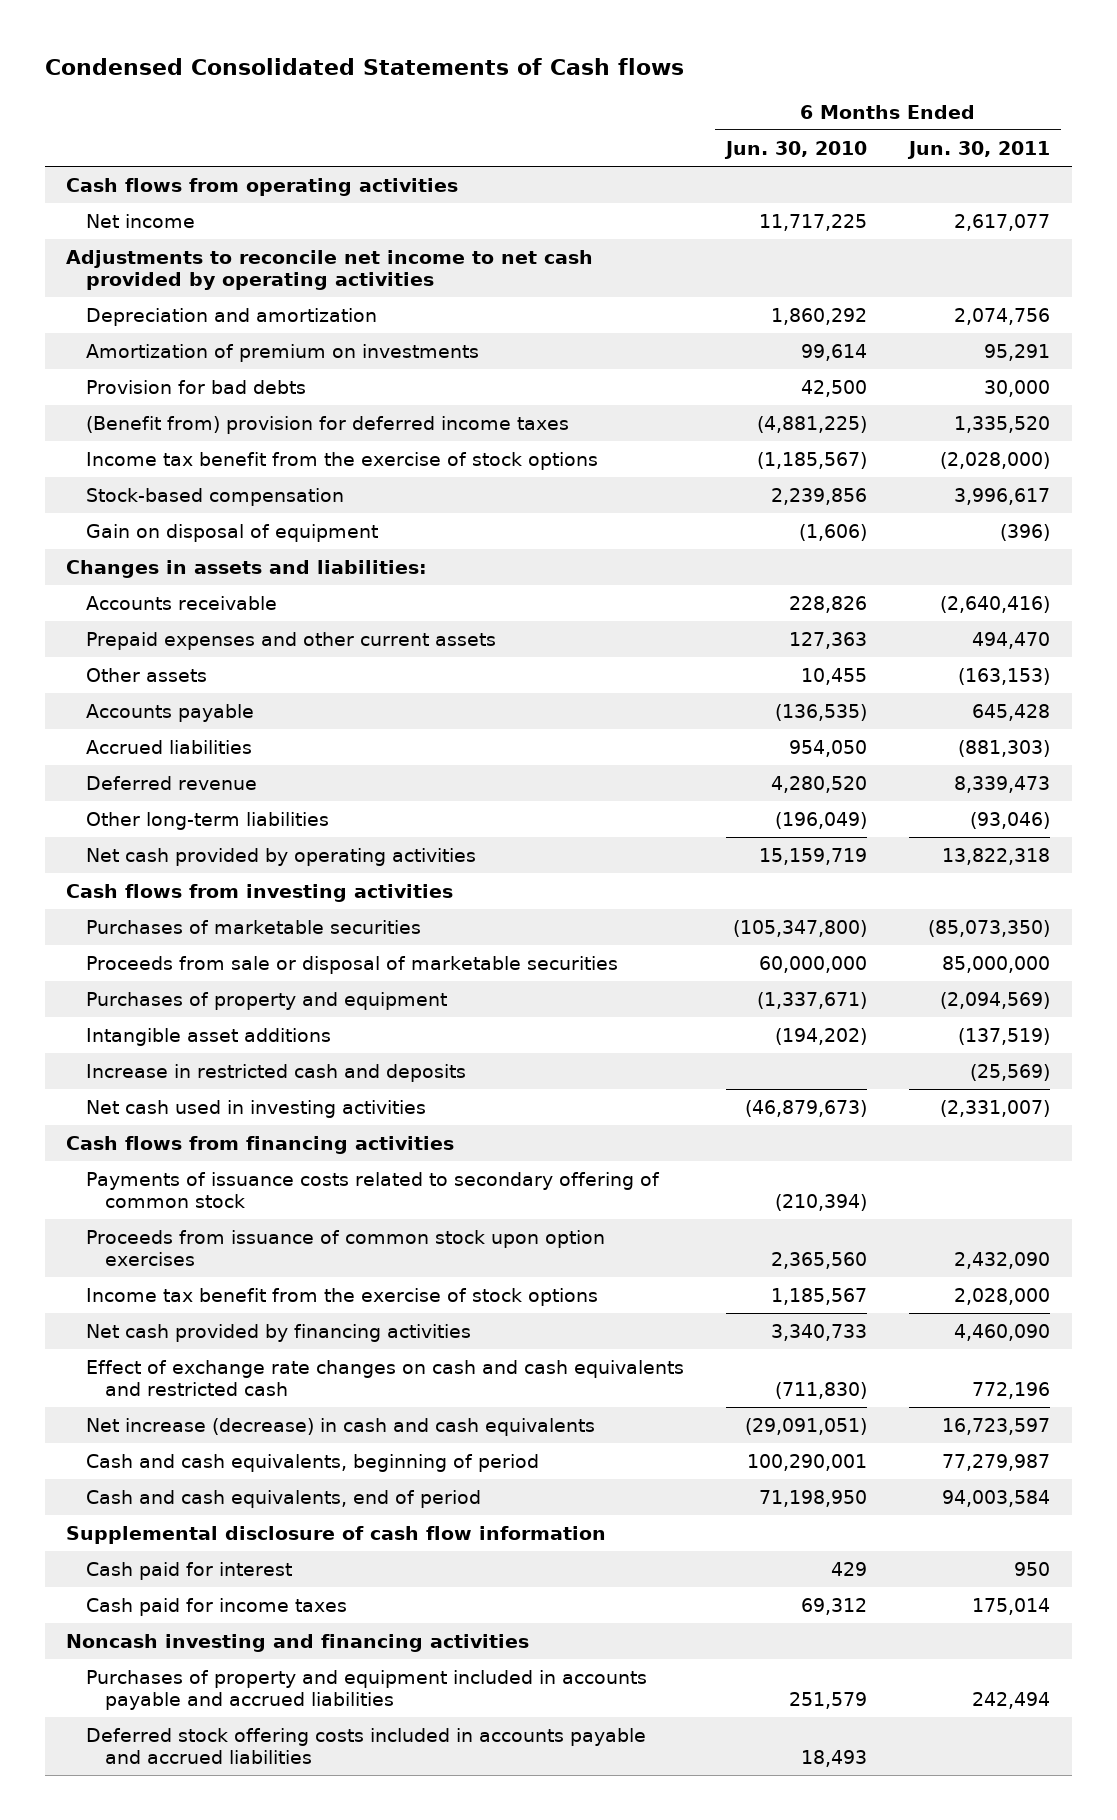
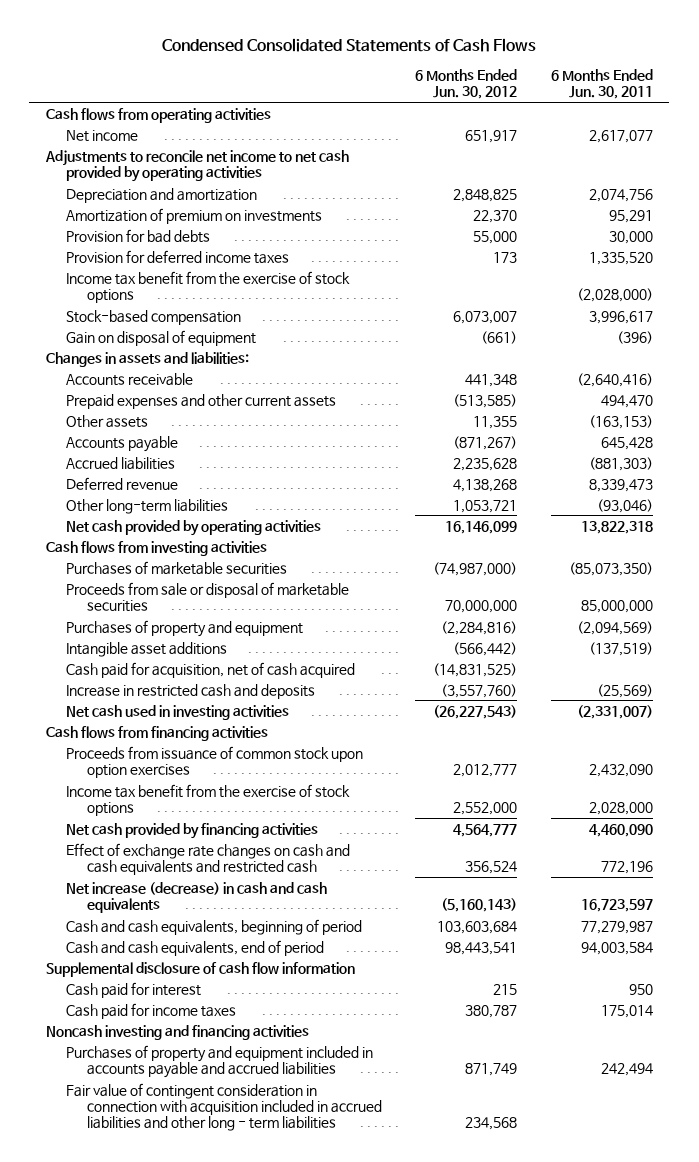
- Condensed Consolidated Statements of Cash flows
+ Condensed Consolidated Statements of Cash Flows
- | 6 Months Ended Jun. 30, 2010 | 6 Months Ended Jun. 30, 2011
+ | 6 Months Ended Jun. 30, 2012 | 6 Months Ended Jun. 30, 2011
- (Benefit from) provision for deferred income taxes | (4,881,225) | 1,335,520
+ Provision for deferred income taxes | 173 | 1,335,520
+ Cash paid for acquisition, net of cash acquired | (14,831,525) |
- Payments of issuance costs related to secondary offering of common stock | (210,394) |
- Deferred stock offering costs included in accounts payable and accrued liabilities | 18,493 |
+ Fair value of contingent consideration in connection with acquisition included in accrued liabilities and other long - term liabilities | 234,568 |

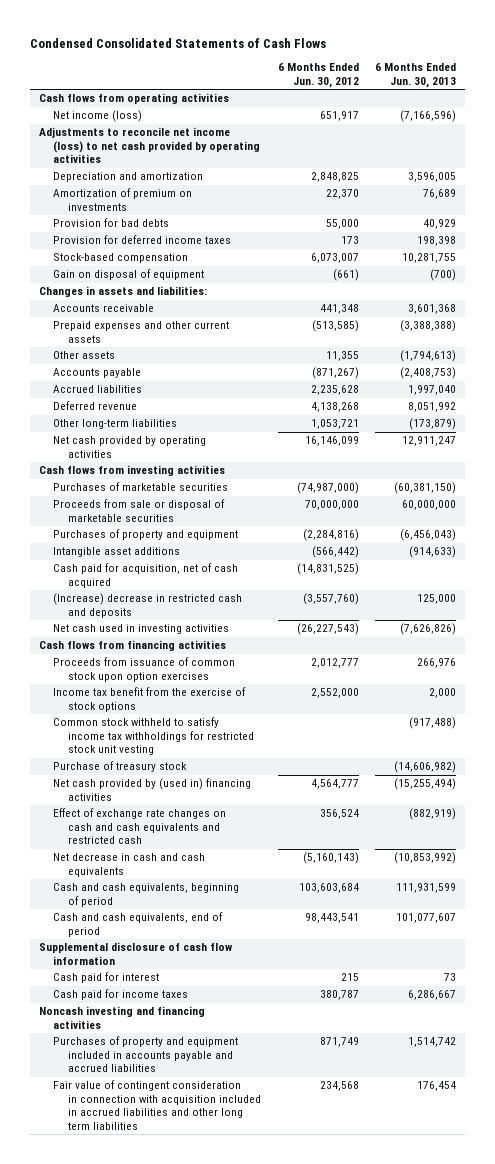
- | 6 Months Ended Jun. 30, 2012 | 6 Months Ended Jun. 30, 2011
+ | 6 Months Ended Jun. 30, 2012 | 6 Months Ended Jun. 30, 2013
- Net income | 651,917 | 2,617,077
- Adjustments to reconcile net income to net cash provided by operating activities
+ Net income (loss) | 651,917 | (7,166,596)
+ Adjustments to reconcile net income (loss) to net cash provided by operating activities
- Income tax benefit from the exercise of stock options | | (2,028,000)
- Increase in restricted cash and deposits | (3,557,760) | (25,569)
+ (Increase) decrease in restricted cash and deposits | (3,557,760) | 125,000
- Net cash provided by financing activities | 4,564,777 | 4,460,090
+ Common stock withheld to satisfy income tax withholdings for restricted stock unit vesting | | (917,488)
+ Purchase of treasury stock | | (14,606,982)
+ Net cash provided by (used in) financing activities | 4,564,777 | (15,255,494)
- Net increase (decrease) in cash and cash equivalents | (5,160,143) | 16,723,597
+ Net decrease in cash and cash equivalents | (5,160,143) | (10,853,992)
- Fair value of contingent consideration in connection with acquisition included in accrued liabilities and other long - term liabilities | 234,568 |
+ Fair value of contingent consideration in connection with acquisition included in accrued liabilities and other long term liabilities | 234,568 | 176,454

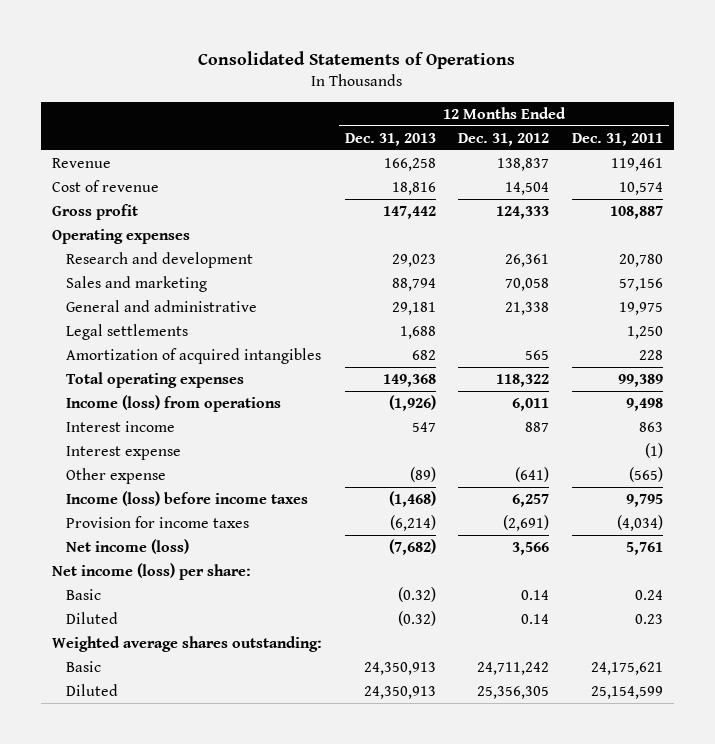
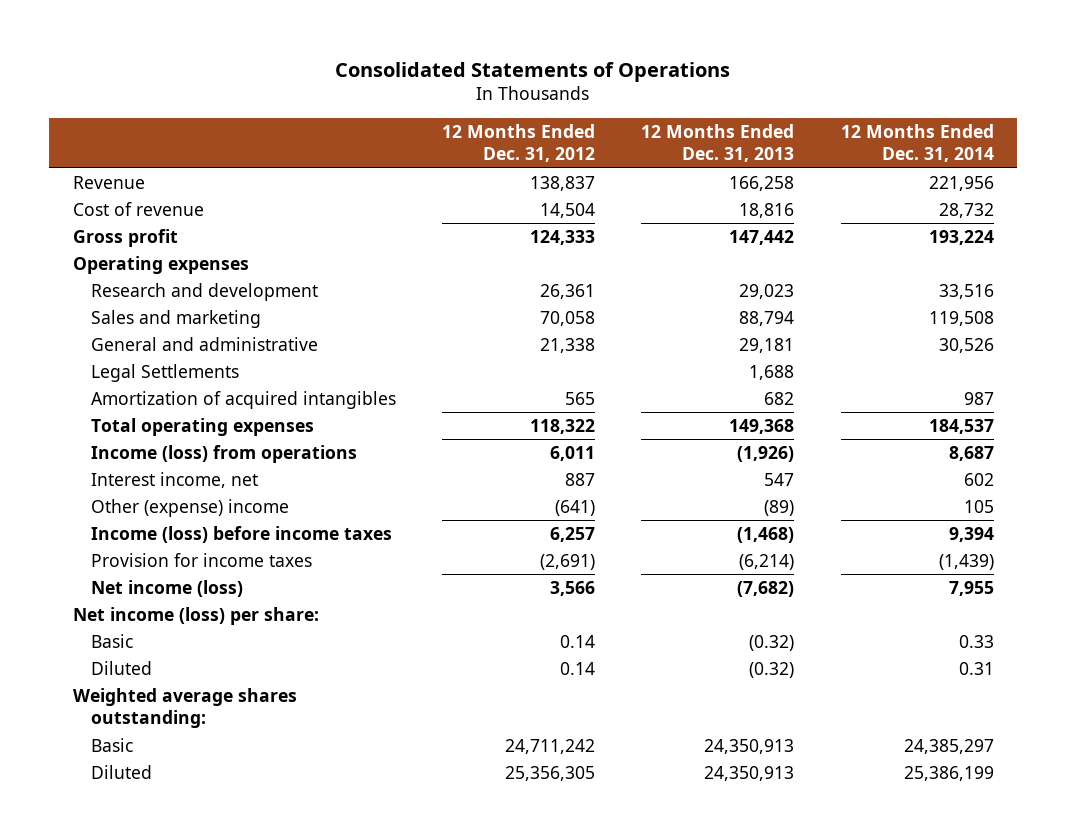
- | 12 Months Ended Dec. 31, 2013 | 12 Months Ended Dec. 31, 2012 | 12 Months Ended Dec. 31, 2011
+ | 12 Months Ended Dec. 31, 2012 | 12 Months Ended Dec. 31, 2013 | 12 Months Ended Dec. 31, 2014
- Legal settlements | 1,688 | | 1,250
+ Legal Settlements | | 1,688 |
- Interest income | 547 | 887 | 863
- Interest expense | | | (1)
- Other expense | (89) | (641) | (565)
+ Interest income, net | 887 | 547 | 602
+ Other (expense) income | (641) | (89) | 105

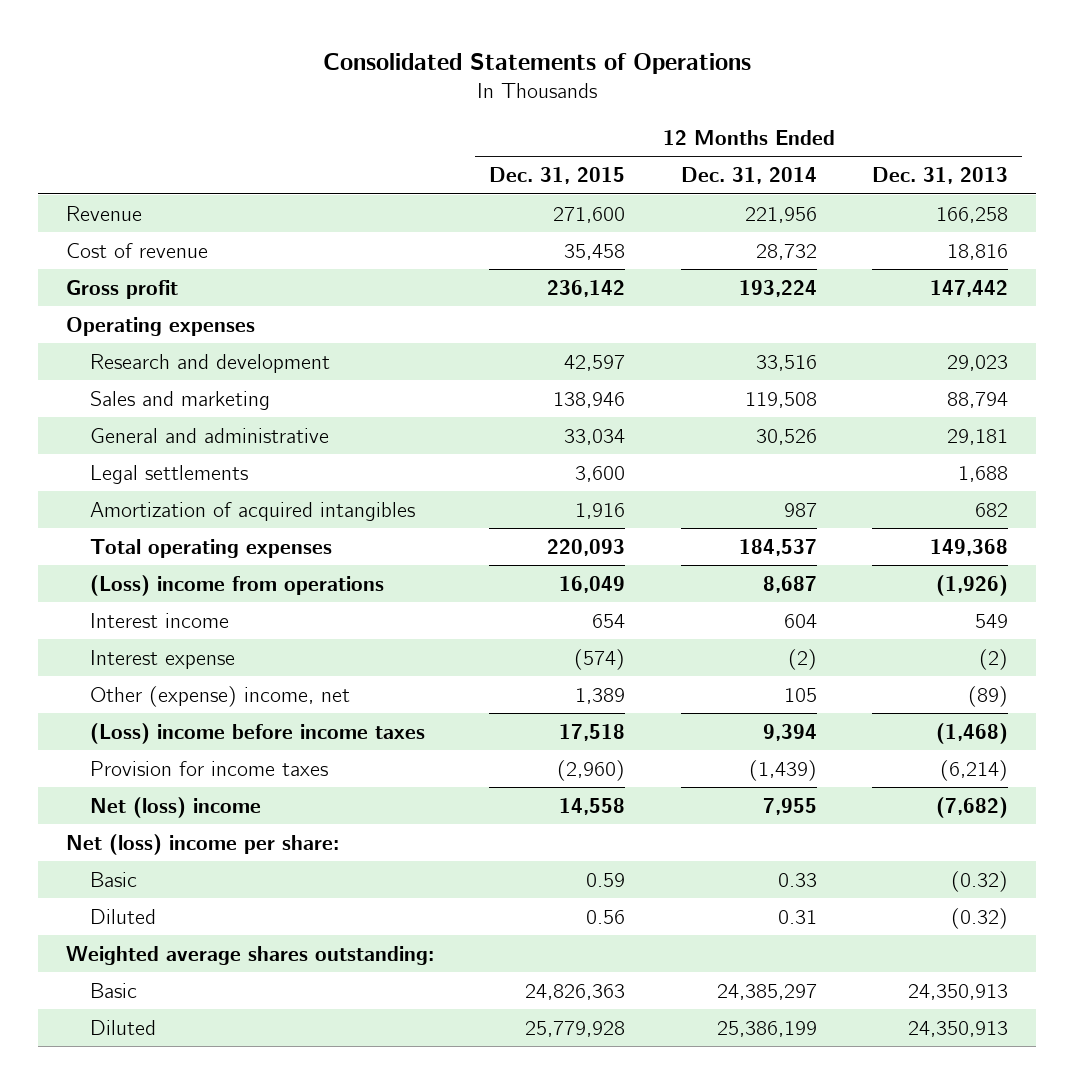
- | 12 Months Ended Dec. 31, 2012 | 12 Months Ended Dec. 31, 2013 | 12 Months Ended Dec. 31, 2014
+ | 12 Months Ended Dec. 31, 2015 | 12 Months Ended Dec. 31, 2014 | 12 Months Ended Dec. 31, 2013
- Legal Settlements | | 1,688 |
+ Legal settlements | 3,600 | | 1,688
- Income (loss) from operations | 6,011 | (1,926) | 8,687
- Interest income, net | 887 | 547 | 602
- Other (expense) income | (641) | (89) | 105
- Income (loss) before income taxes | 6,257 | (1,468) | 9,394
+ (Loss) income from operations | 16,049 | 8,687 | (1,926)
+ Interest income | 654 | 604 | 549
+ Interest expense | (574) | (2) | (2)
+ Other (expense) income, net | 1,389 | 105 | (89)
+ (Loss) income before income taxes | 17,518 | 9,394 | (1,468)
- Net income (loss) | 3,566 | (7,682) | 7,955
- Net income (loss) per share:
+ Net (loss) income | 14,558 | 7,955 | (7,682)
+ Net (loss) income per share:

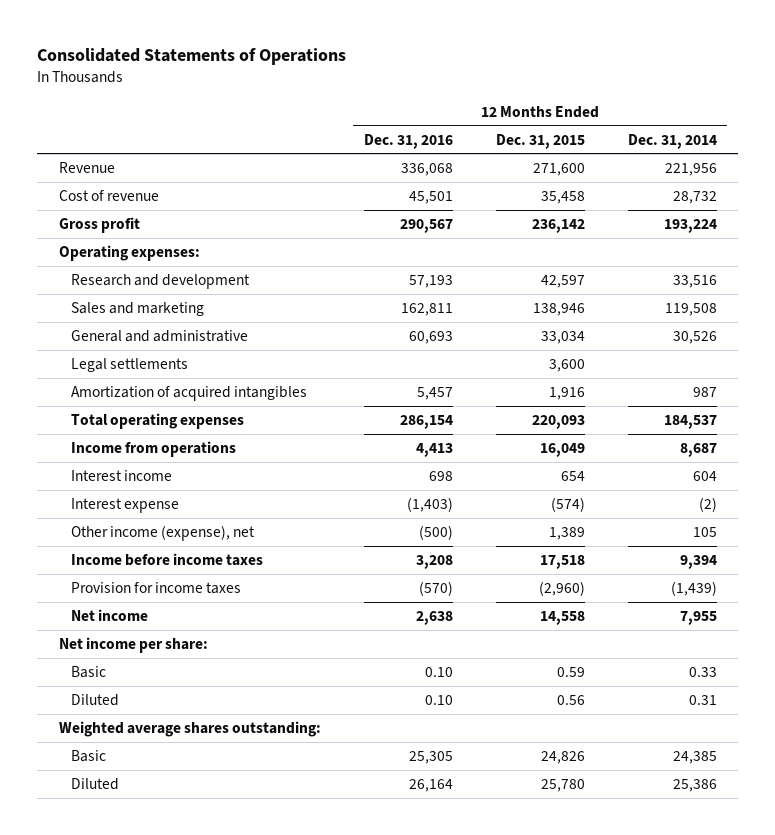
- | 12 Months Ended Dec. 31, 2015 | 12 Months Ended Dec. 31, 2014 | 12 Months Ended Dec. 31, 2013
+ | 12 Months Ended Dec. 31, 2016 | 12 Months Ended Dec. 31, 2015 | 12 Months Ended Dec. 31, 2014
- Operating expenses
+ Operating expenses:
- (Loss) income from operations | 16,049 | 8,687 | (1,926)
+ Income from operations | 4,413 | 16,049 | 8,687
- Other (expense) income, net | 1,389 | 105 | (89)
- (Loss) income before income taxes | 17,518 | 9,394 | (1,468)
+ Other income (expense), net | (500) | 1,389 | 105
+ Income before income taxes | 3,208 | 17,518 | 9,394
- Net (loss) income | 14,558 | 7,955 | (7,682)
- Net (loss) income per share:
+ Net income | 2,638 | 14,558 | 7,955
+ Net income per share:
- Basic | 24,826,363 | 24,385,297 | 24,350,913
- Diluted | 25,779,928 | 25,386,199 | 24,350,913
+ Basic | 25,305 | 24,826 | 24,385
+ Diluted | 26,164 | 25,780 | 25,386

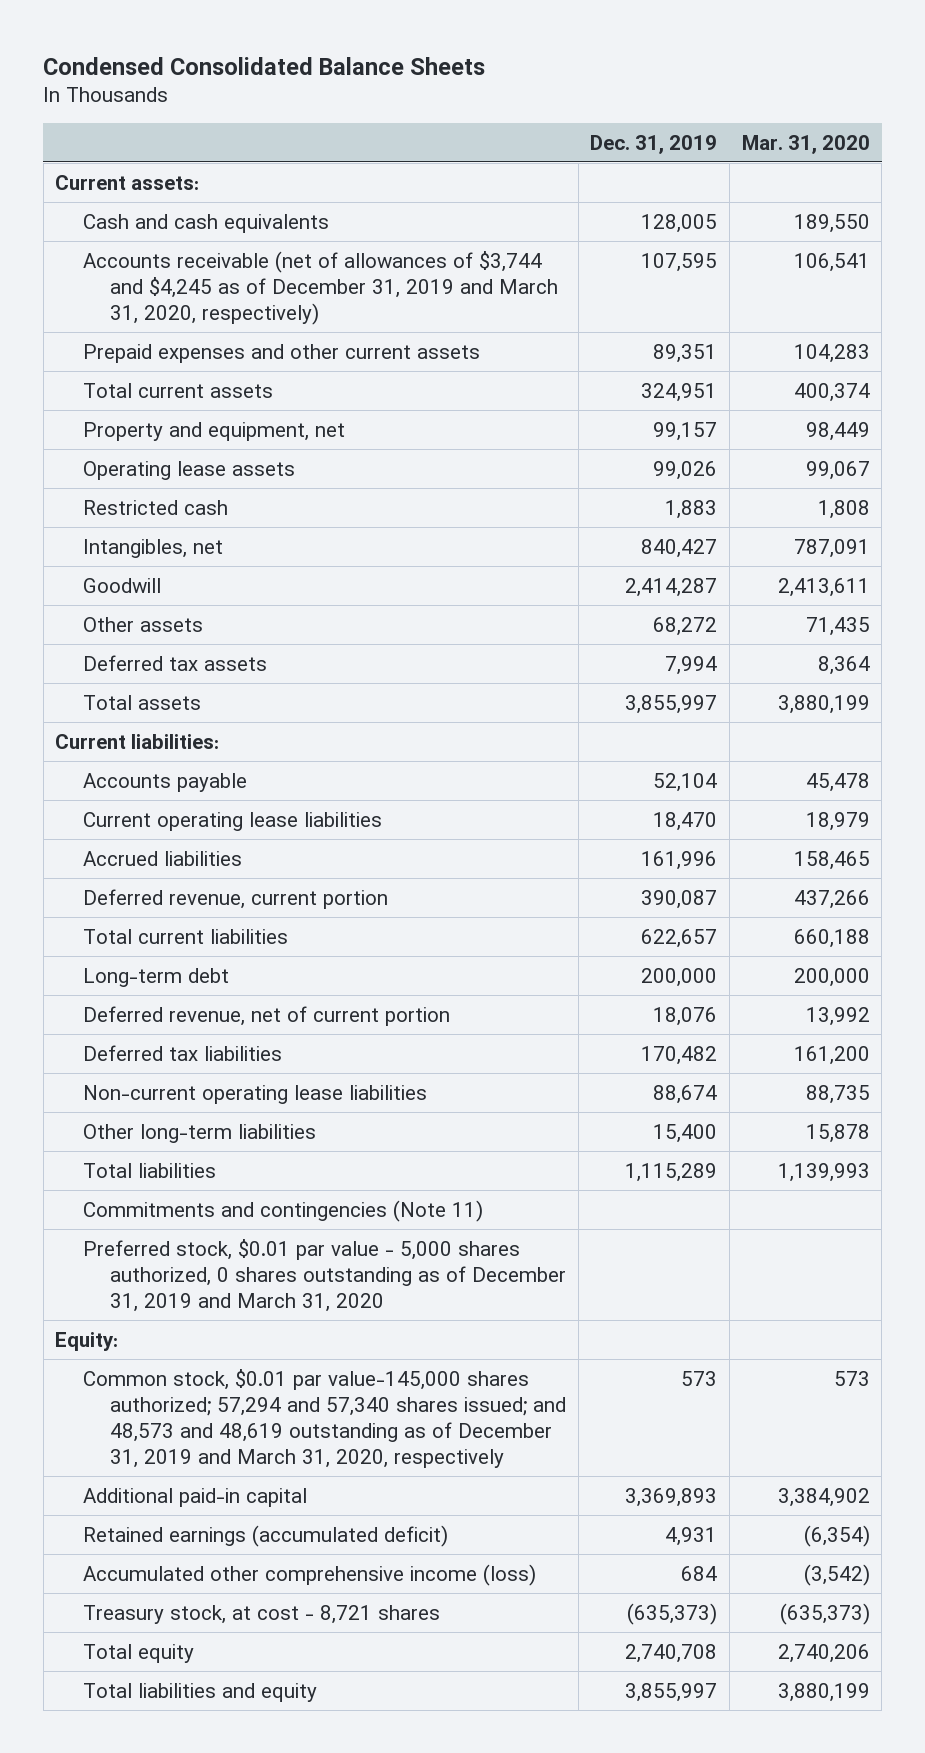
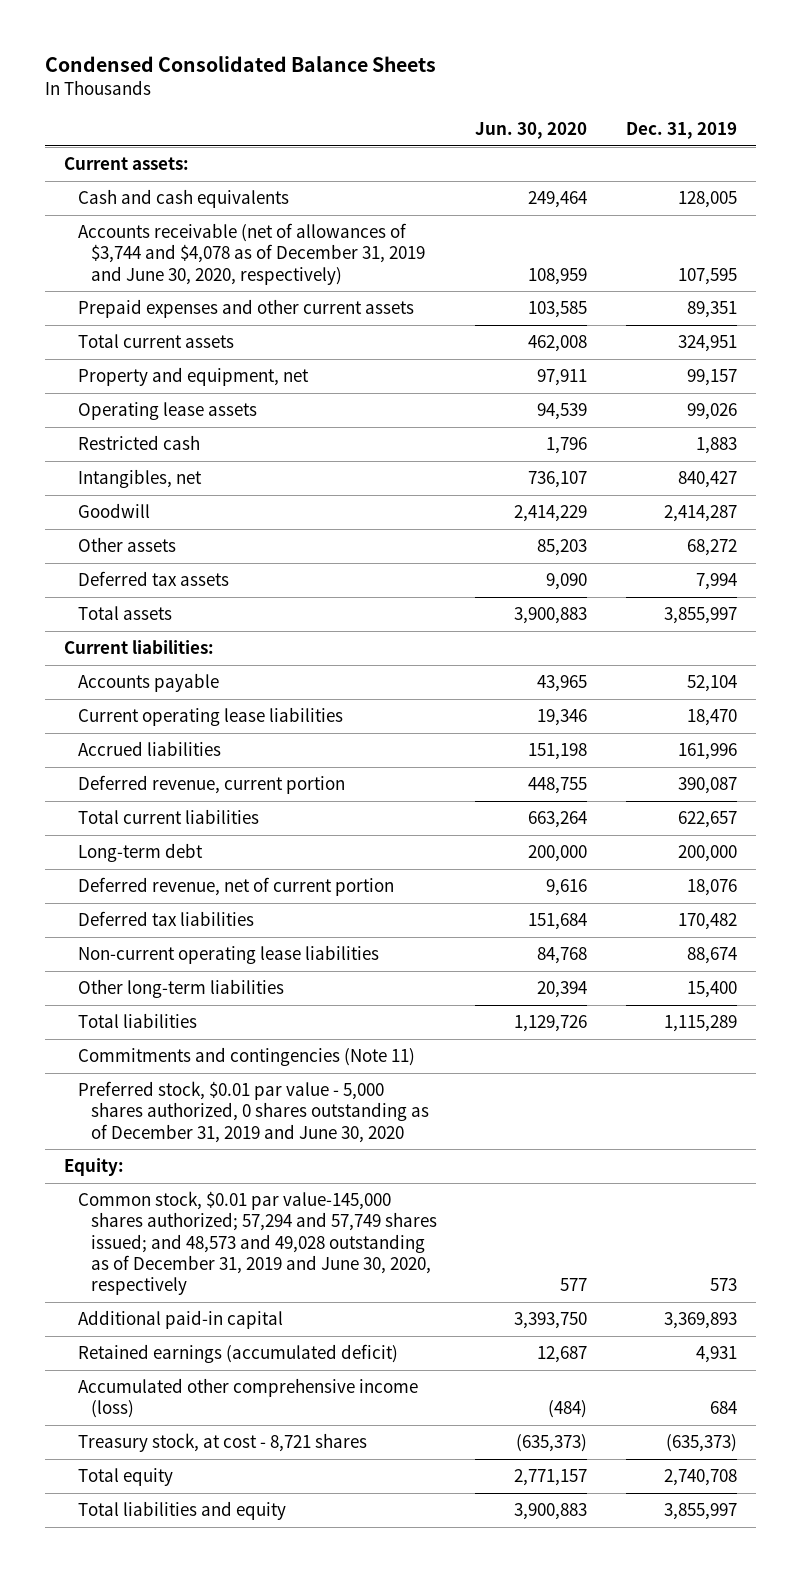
- | Dec. 31, 2019 | Mar. 31, 2020
+ | Jun. 30, 2020 | Dec. 31, 2019
- Accounts receivable (net of allowances of $3,744 and $4,245 as of December 31, 2019 and March 31, 2020, respectively) | 107,595 | 106,541
+ Accounts receivable (net of allowances of $3,744 and $4,078 as of December 31, 2019 and June 30, 2020, respectively) | 108,959 | 107,595
- Preferred stock, $0.01 par value - 5,000 shares authorized, 0 shares outstanding as of December 31, 2019 and March 31, 2020
+ Preferred stock, $0.01 par value - 5,000 shares authorized, 0 shares outstanding as of December 31, 2019 and June 30, 2020
- Common stock, $0.01 par value-145,000 shares authorized; 57,294 and 57,340 shares issued; and 48,573 and 48,619 outstanding as of December 31, 2019 and March 31, 2020, respectively | 573 | 573
+ Common stock, $0.01 par value-145,000 shares authorized; 57,294 and 57,749 shares issued; and 48,573 and 49,028 outstanding as of December 31, 2019 and June 30, 2020, respectively | 577 | 573

